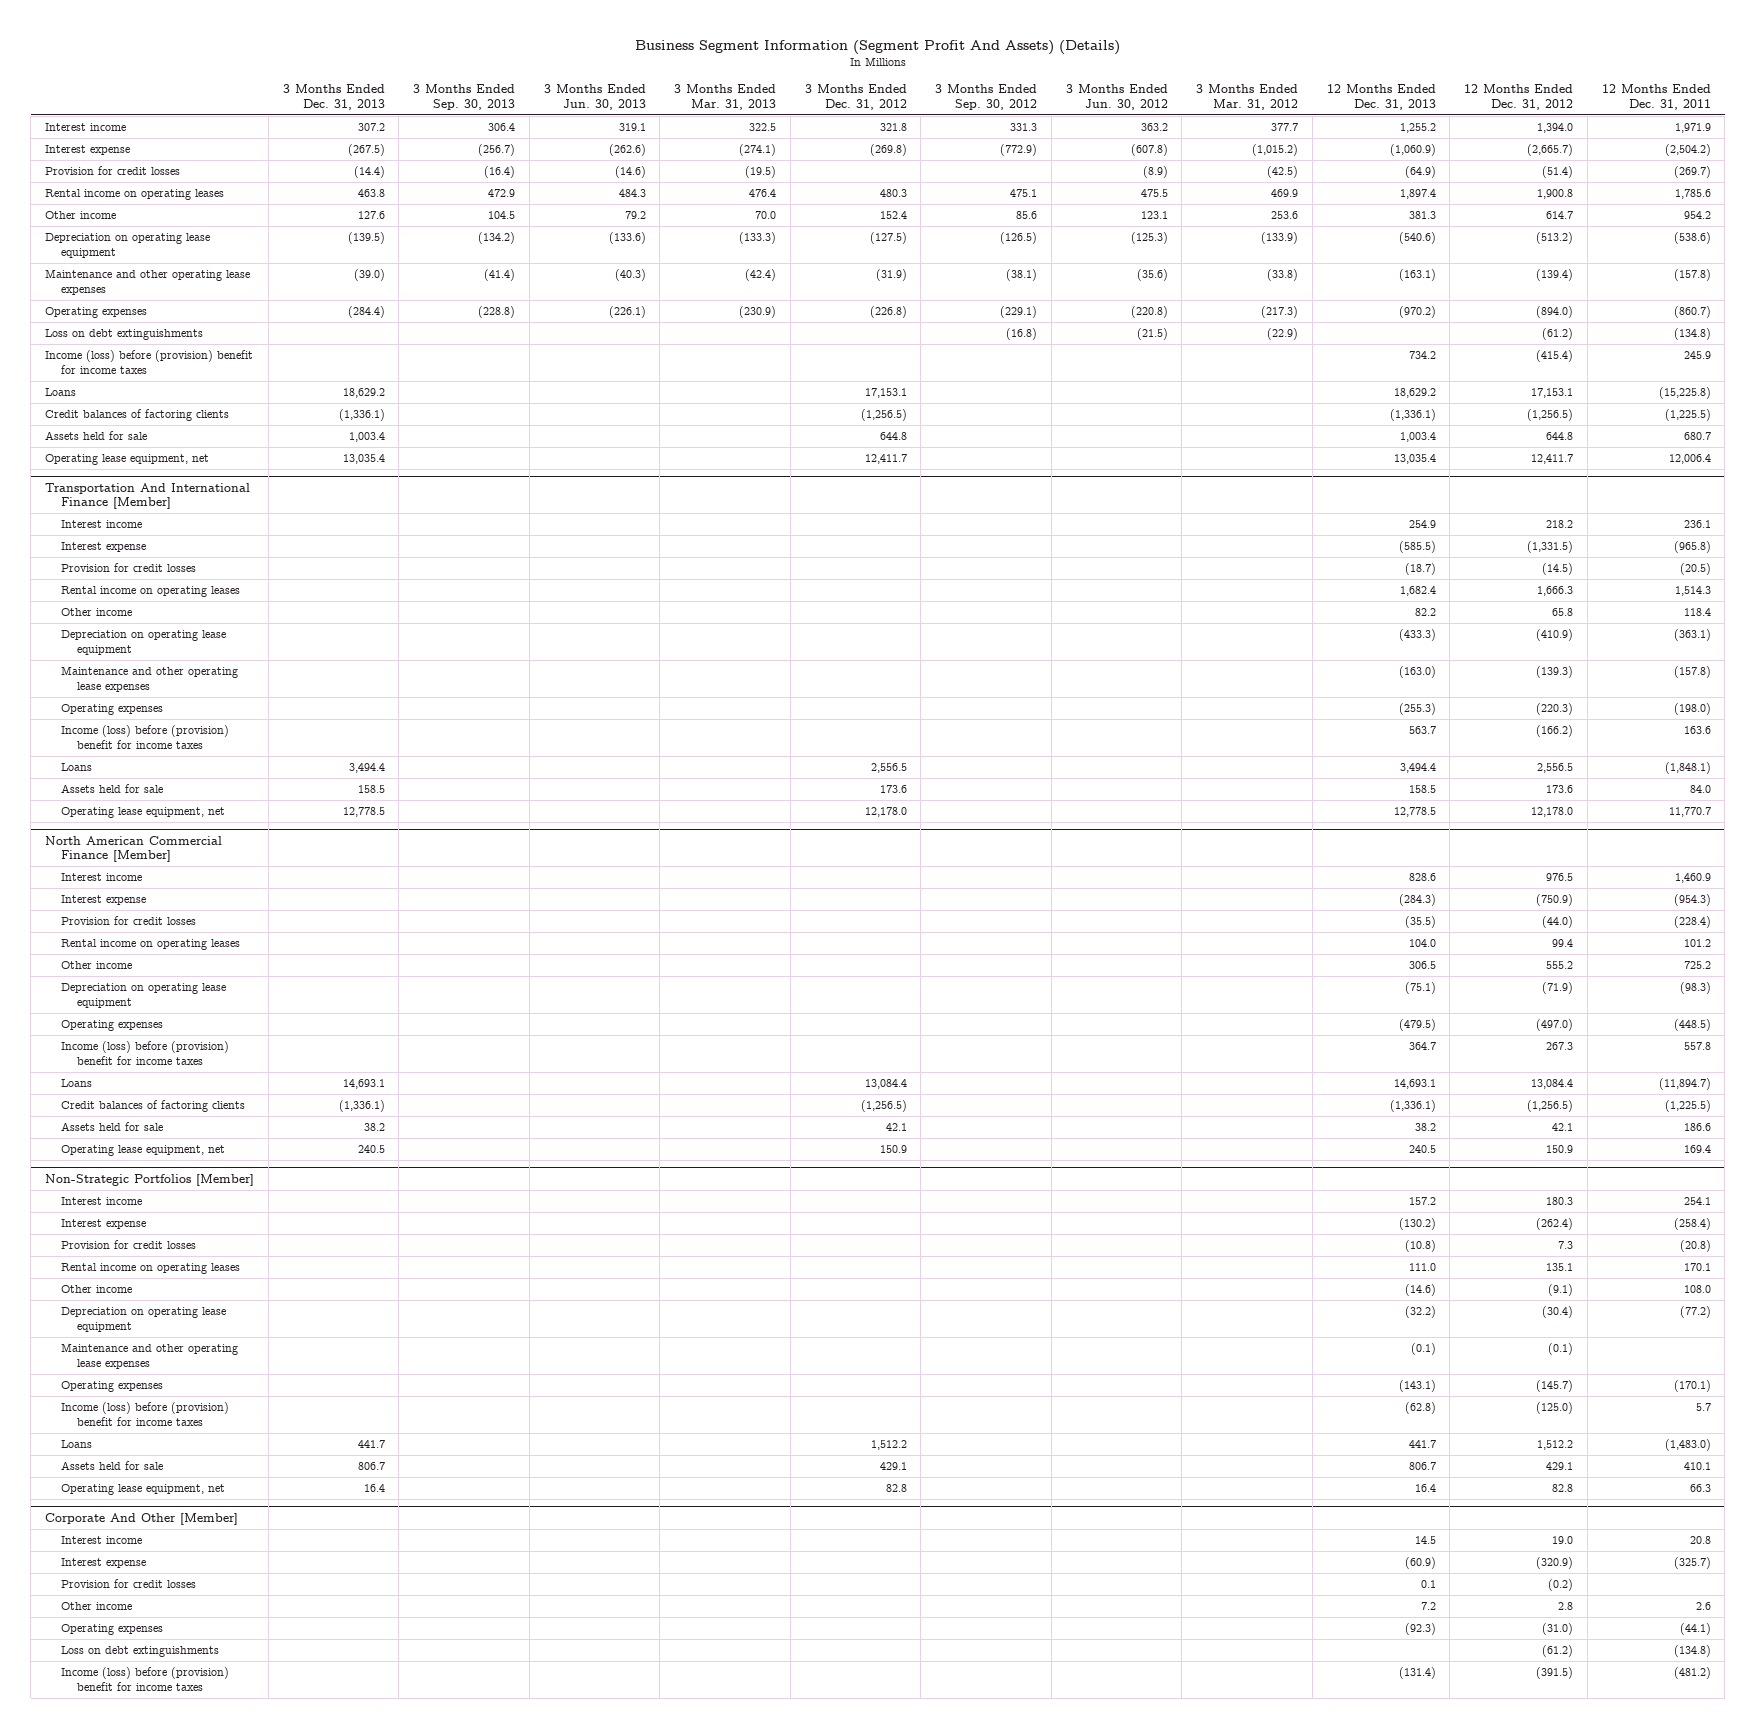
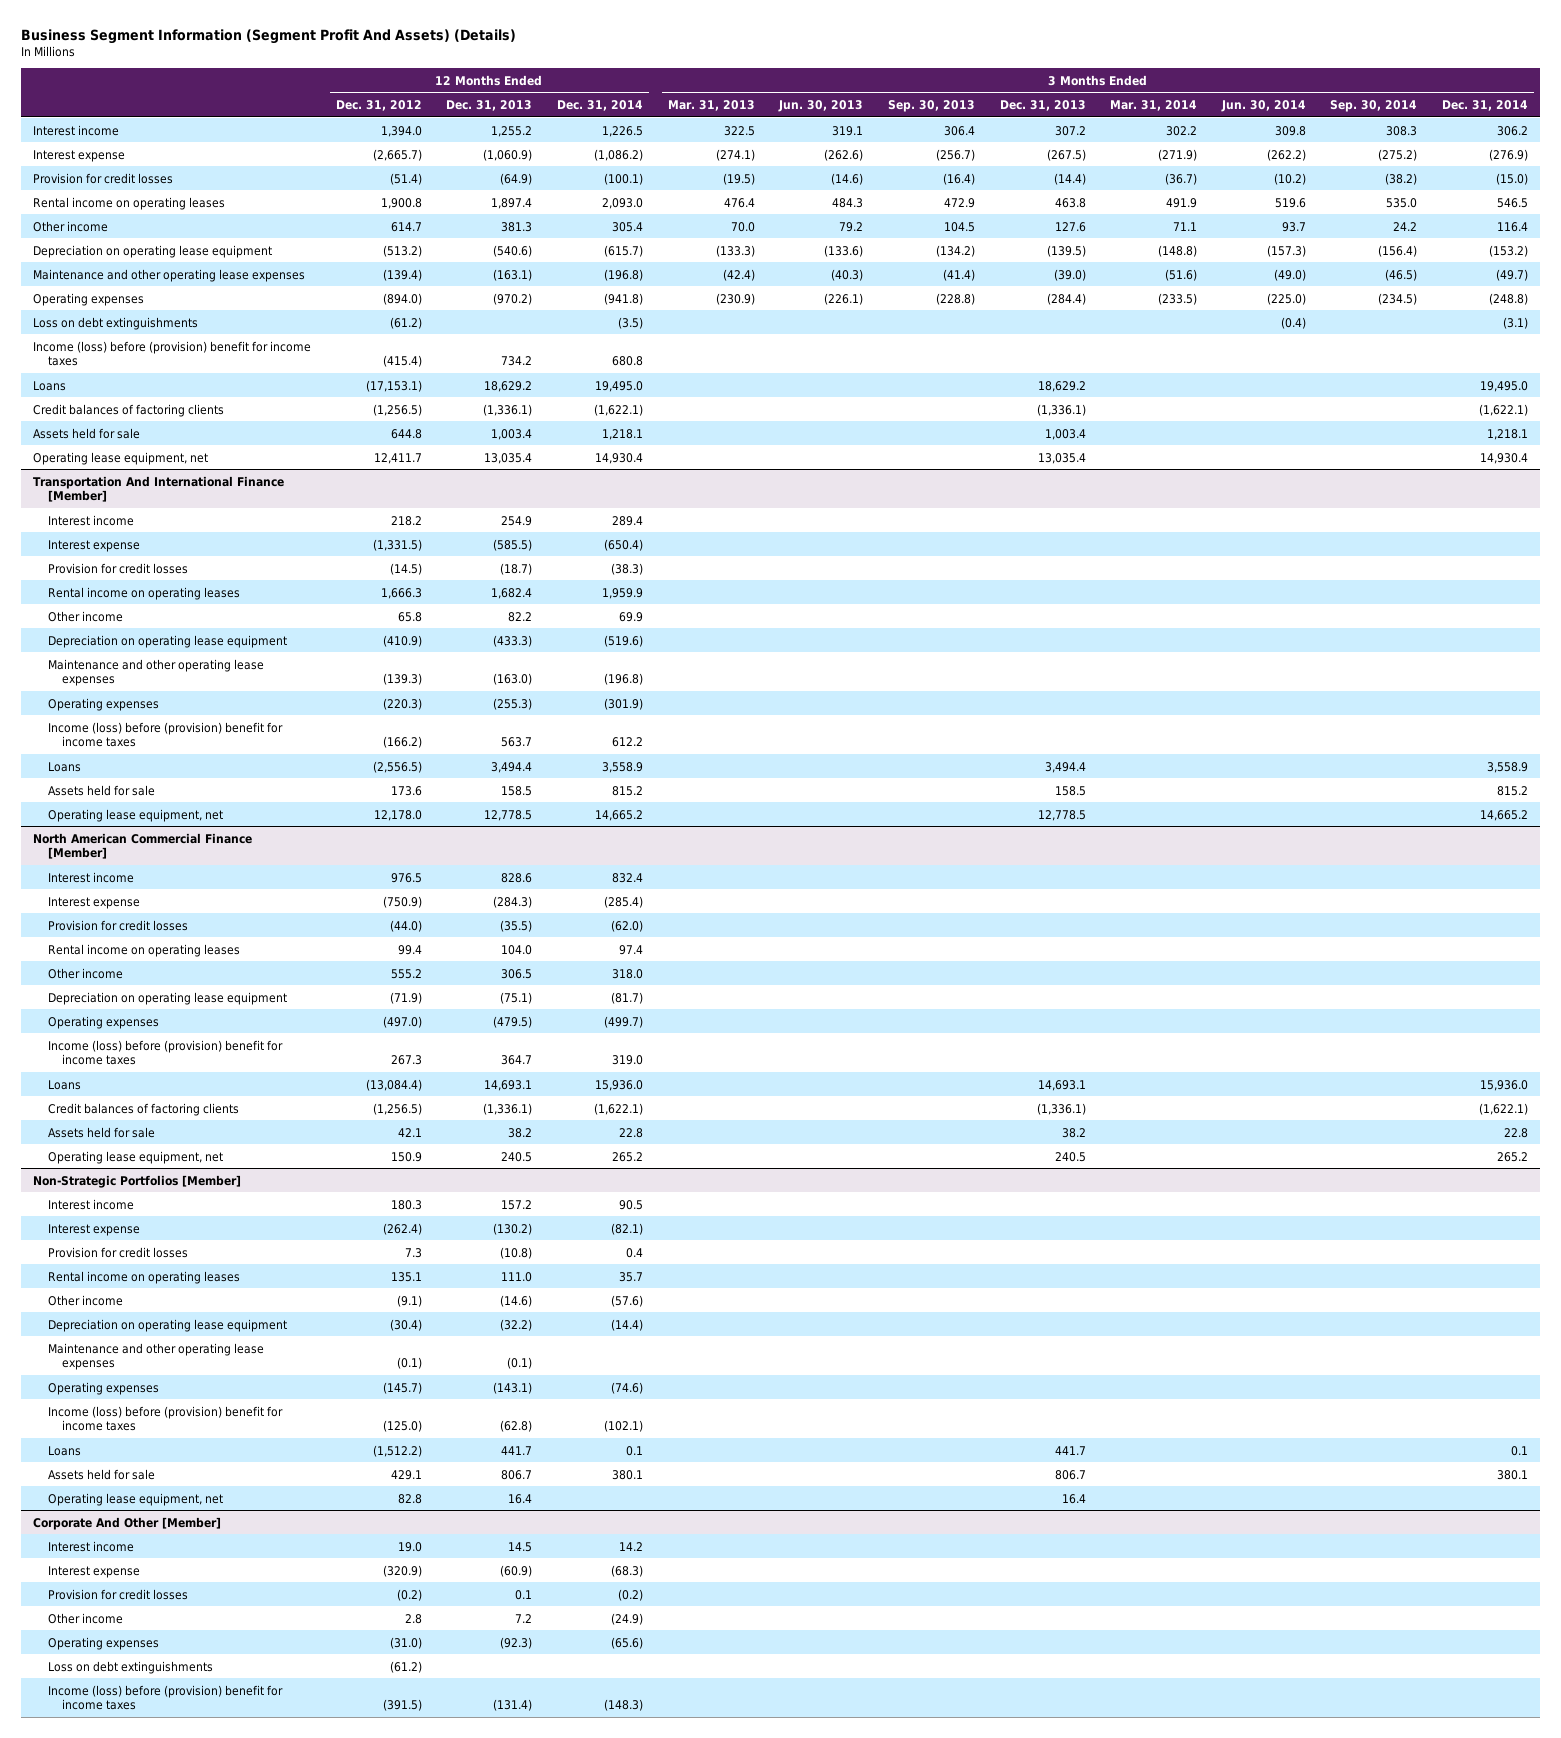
- | 3 Months Ended Dec. 31, 2013 | 3 Months Ended Sep. 30, 2013 | 3 Months Ended Jun. 30, 2013 | 3 Months Ended Mar. 31, 2013 | 3 Months Ended Dec. 31, 2012 | 3 Months Ended Sep. 30, 2012 | 3 Months Ended Jun. 30, 2012 | 3 Months Ended Mar. 31, 2012 | 12 Months Ended Dec. 31, 2013 | 12 Months Ended Dec. 31, 2012 | 12 Months Ended Dec. 31, 2011
+ | 12 Months Ended Dec. 31, 2012 | 12 Months Ended Dec. 31, 2013 | 12 Months Ended Dec. 31, 2014 | 3 Months Ended Mar. 31, 2013 | 3 Months Ended Jun. 30, 2013 | 3 Months Ended Sep. 30, 2013 | 3 Months Ended Dec. 31, 2013 | 3 Months Ended Mar. 31, 2014 | 3 Months Ended Jun. 30, 2014 | 3 Months Ended Sep. 30, 2014 | 3 Months Ended Dec. 31, 2014
- Loans | 18,629.2 | | | | 17,153.1 | | | | 18,629.2 | 17,153.1 | (15,225.8)
+ Loans | (17,153.1) | 18,629.2 | 19,495.0 | | | | 18,629.2 | | | | 19,495.0
@ Transportation And International Finance [Member]
- Loans | 3,494.4 | | | | 2,556.5 | | | | 3,494.4 | 2,556.5 | (1,848.1)
+ Loans | (2,556.5) | 3,494.4 | 3,558.9 | | | | 3,494.4 | | | | 3,558.9
@ North American Commercial Finance [Member]
- Loans | 14,693.1 | | | | 13,084.4 | | | | 14,693.1 | 13,084.4 | (11,894.7)
+ Loans | (13,084.4) | 14,693.1 | 15,936.0 | | | | 14,693.1 | | | | 15,936.0
@ Non-Strategic Portfolios [Member]
- Loans | 441.7 | | | | 1,512.2 | | | | 441.7 | 1,512.2 | (1,483.0)
+ Loans | (1,512.2) | 441.7 | 0.1 | | | | 441.7 | | | | 0.1

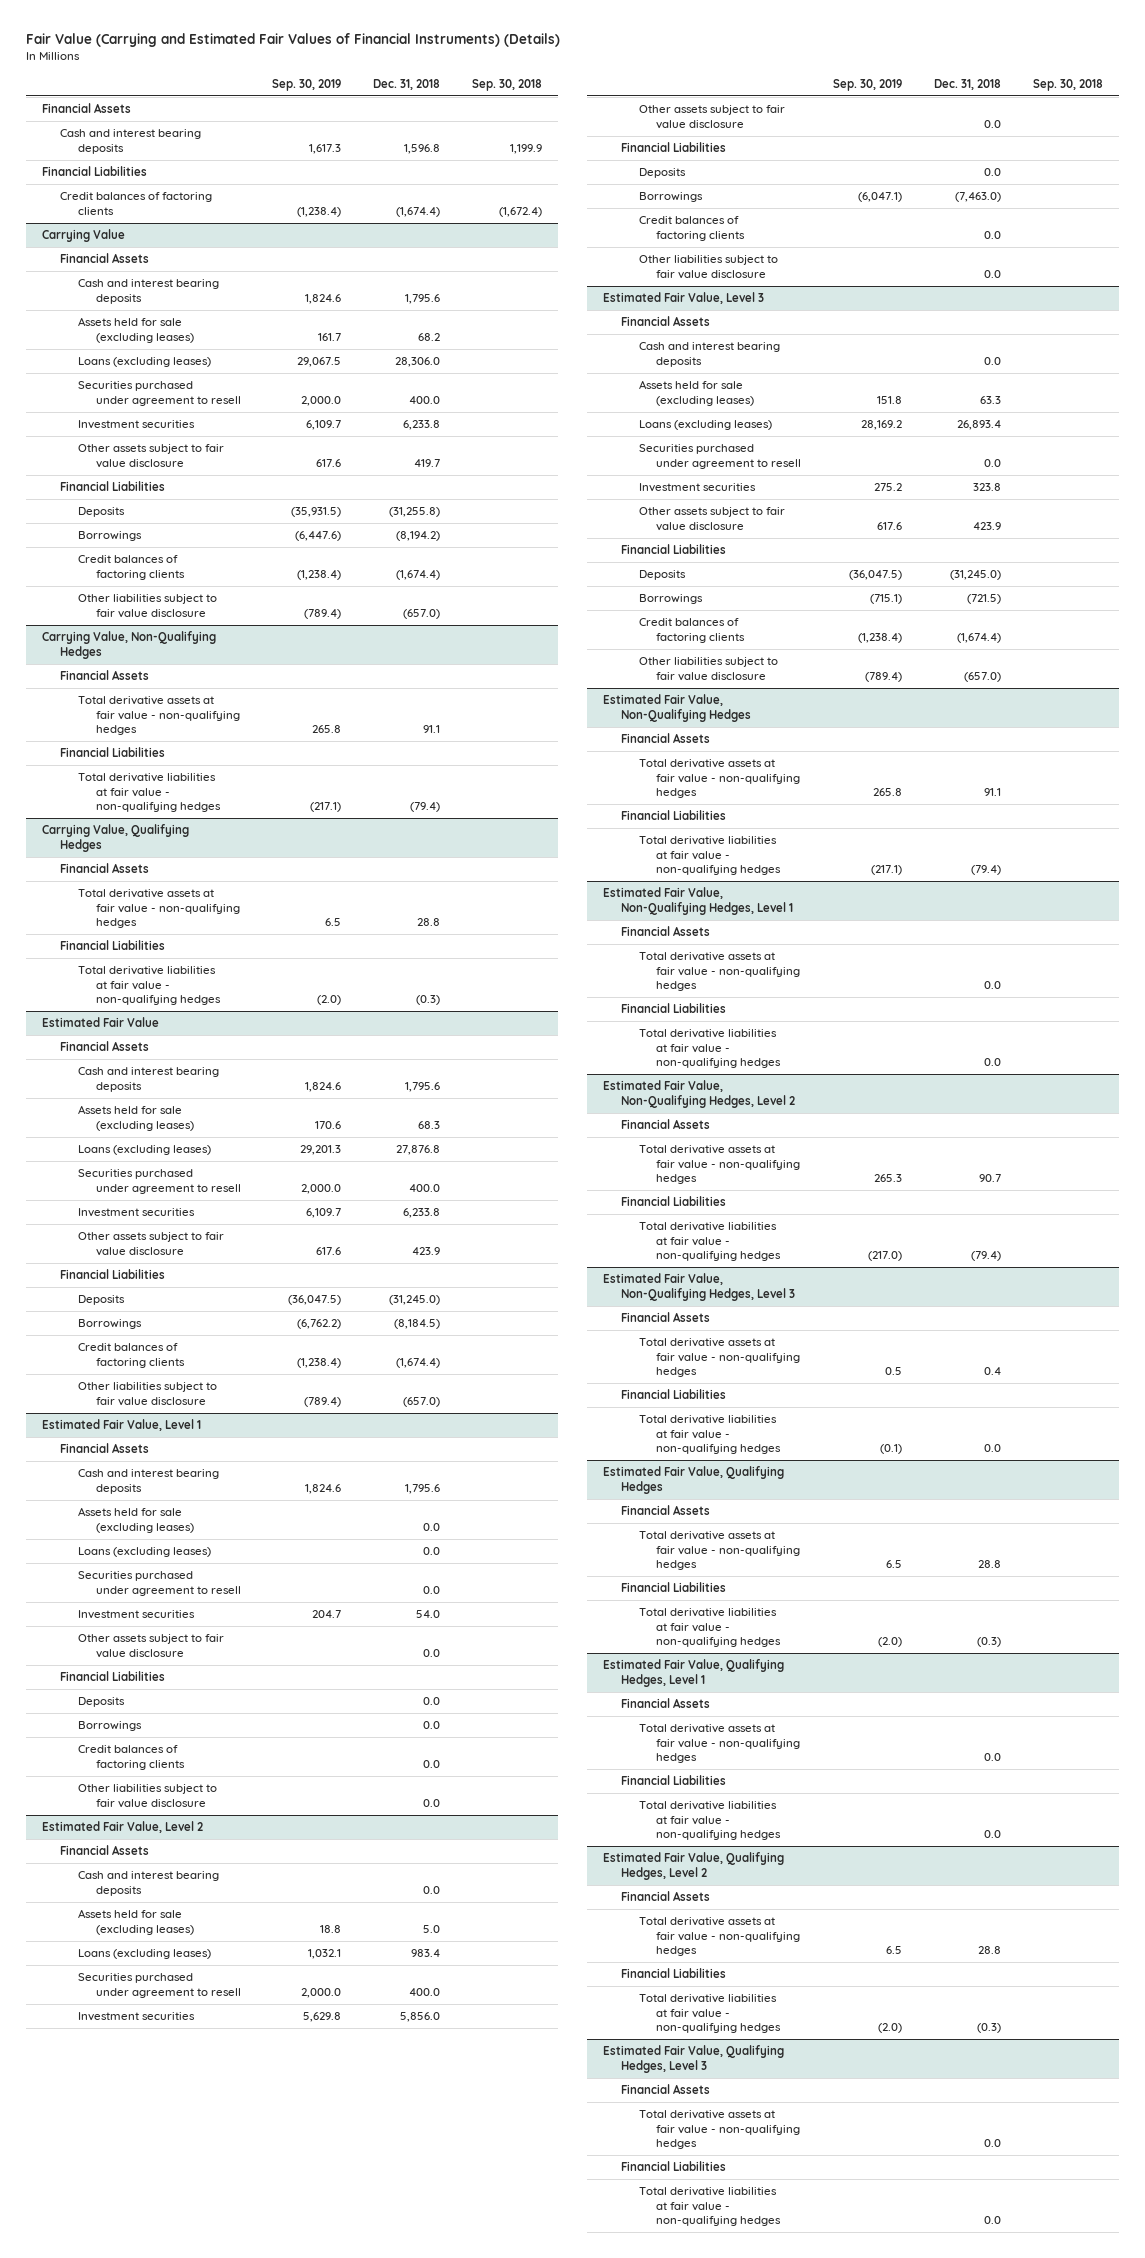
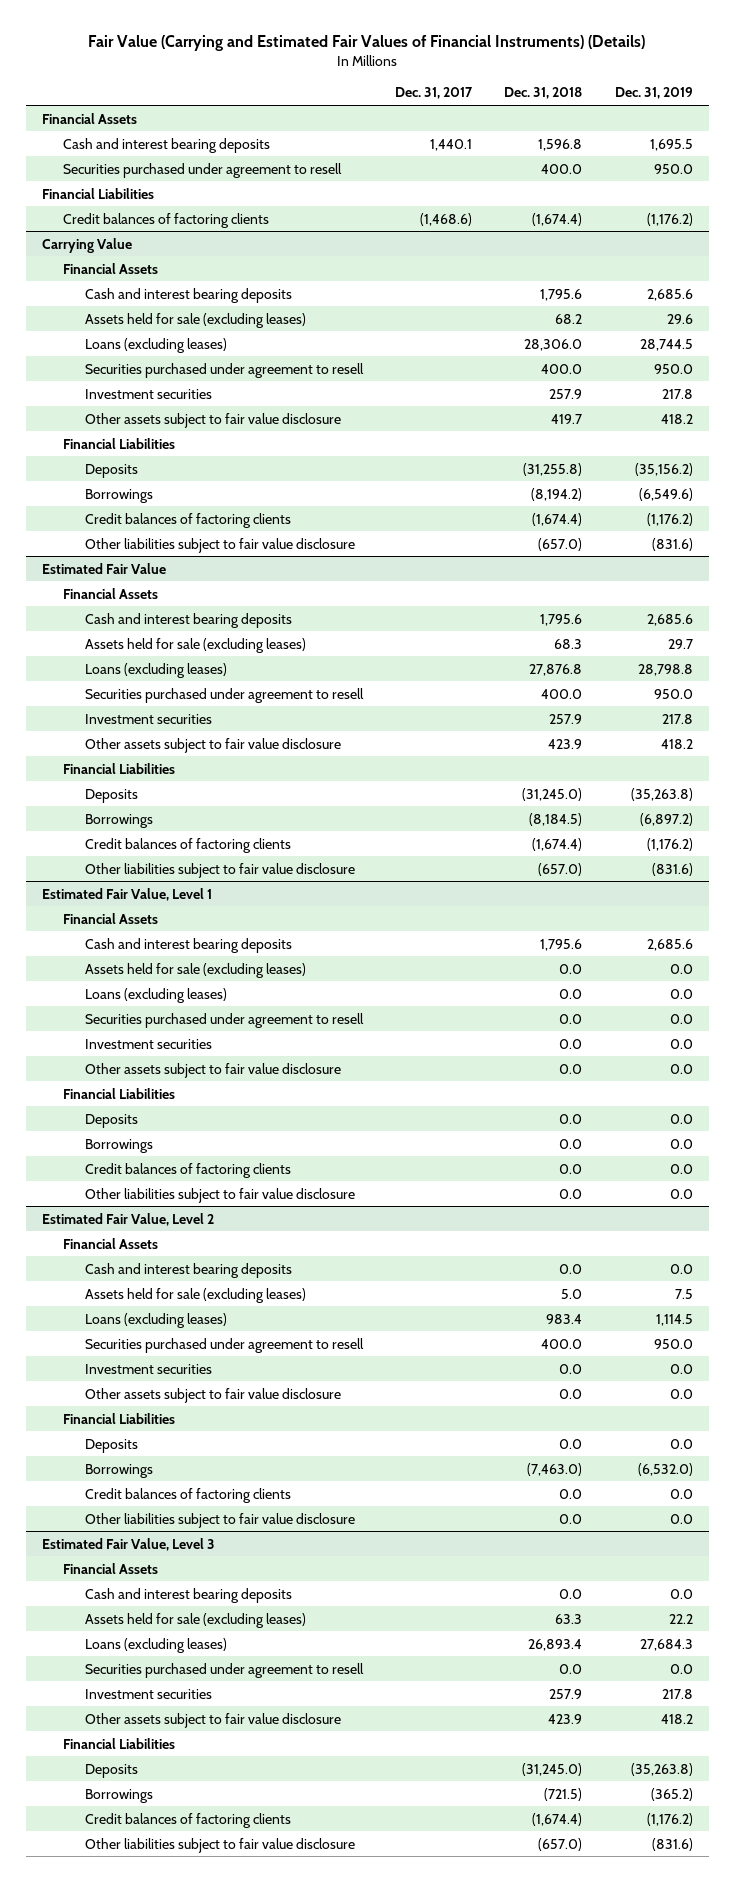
- | Sep. 30, 2019 | Dec. 31, 2018 | Sep. 30, 2018
+ | Dec. 31, 2017 | Dec. 31, 2018 | Dec. 31, 2019
+ Securities purchased under agreement to resell | | 400.0 | 950.0
@ Carrying Value
- Investment securities | 6,109.7 | 6,233.8 |
+ Investment securities | | 257.9 | 217.8
- Carrying Value, Non-Qualifying Hedges
- Financial Assets
- Total derivative assets at fair value - non-qualifying hedges | 265.8 | 91.1 |
- Financial Liabilities
- Total derivative liabilities at fair value - non-qualifying hedges | (217.1) | (79.4) |
- Carrying Value, Qualifying Hedges
- Financial Assets
- Total derivative assets at fair value - non-qualifying hedges | 6.5 | 28.8 |
- Financial Liabilities
- Total derivative liabilities at fair value - non-qualifying hedges | (2.0) | (0.3) |
@ Estimated Fair Value
- Investment securities | 6,109.7 | 6,233.8 |
+ Investment securities | | 257.9 | 217.8
@ Estimated Fair Value, Level 1
- Investment securities | 204.7 | 54.0 |
+ Investment securities | | 0.0 | 0.0
@ Estimated Fair Value, Level 2
- Investment securities | 5,629.8 | 5,856.0 |
+ Investment securities | | 0.0 | 0.0
@ Estimated Fair Value, Level 3
- Investment securities | 275.2 | 323.8 |
+ Investment securities | | 257.9 | 217.8
- Estimated Fair Value, Non-Qualifying Hedges
- Financial Assets
- Total derivative assets at fair value - non-qualifying hedges | 265.8 | 91.1 |
- Financial Liabilities
- Total derivative liabilities at fair value - non-qualifying hedges | (217.1) | (79.4) |
- Estimated Fair Value, Non-Qualifying Hedges, Level 1
- Financial Assets
- Total derivative assets at fair value - non-qualifying hedges | | 0.0 |
- Financial Liabilities
- Total derivative liabilities at fair value - non-qualifying hedges | | 0.0 |
- Estimated Fair Value, Non-Qualifying Hedges, Level 2
- Financial Assets
- Total derivative assets at fair value - non-qualifying hedges | 265.3 | 90.7 |
- Financial Liabilities
- Total derivative liabilities at fair value - non-qualifying hedges | (217.0) | (79.4) |
- Estimated Fair Value, Non-Qualifying Hedges, Level 3
- Financial Assets
- Total derivative assets at fair value - non-qualifying hedges | 0.5 | 0.4 |
- Financial Liabilities
- Total derivative liabilities at fair value - non-qualifying hedges | (0.1) | 0.0 |
- Estimated Fair Value, Qualifying Hedges
- Financial Assets
- Total derivative assets at fair value - non-qualifying hedges | 6.5 | 28.8 |
- Financial Liabilities
- Total derivative liabilities at fair value - non-qualifying hedges | (2.0) | (0.3) |
- Estimated Fair Value, Qualifying Hedges, Level 1
- Financial Assets
- Total derivative assets at fair value - non-qualifying hedges | | 0.0 |
- Financial Liabilities
- Total derivative liabilities at fair value - non-qualifying hedges | | 0.0 |
- Estimated Fair Value, Qualifying Hedges, Level 2
- Financial Assets
- Total derivative assets at fair value - non-qualifying hedges | 6.5 | 28.8 |
- Financial Liabilities
- Total derivative liabilities at fair value - non-qualifying hedges | (2.0) | (0.3) |
- Estimated Fair Value, Qualifying Hedges, Level 3
- Financial Assets
- Total derivative assets at fair value - non-qualifying hedges | | 0.0 |
- Financial Liabilities
- Total derivative liabilities at fair value - non-qualifying hedges | | 0.0 |

